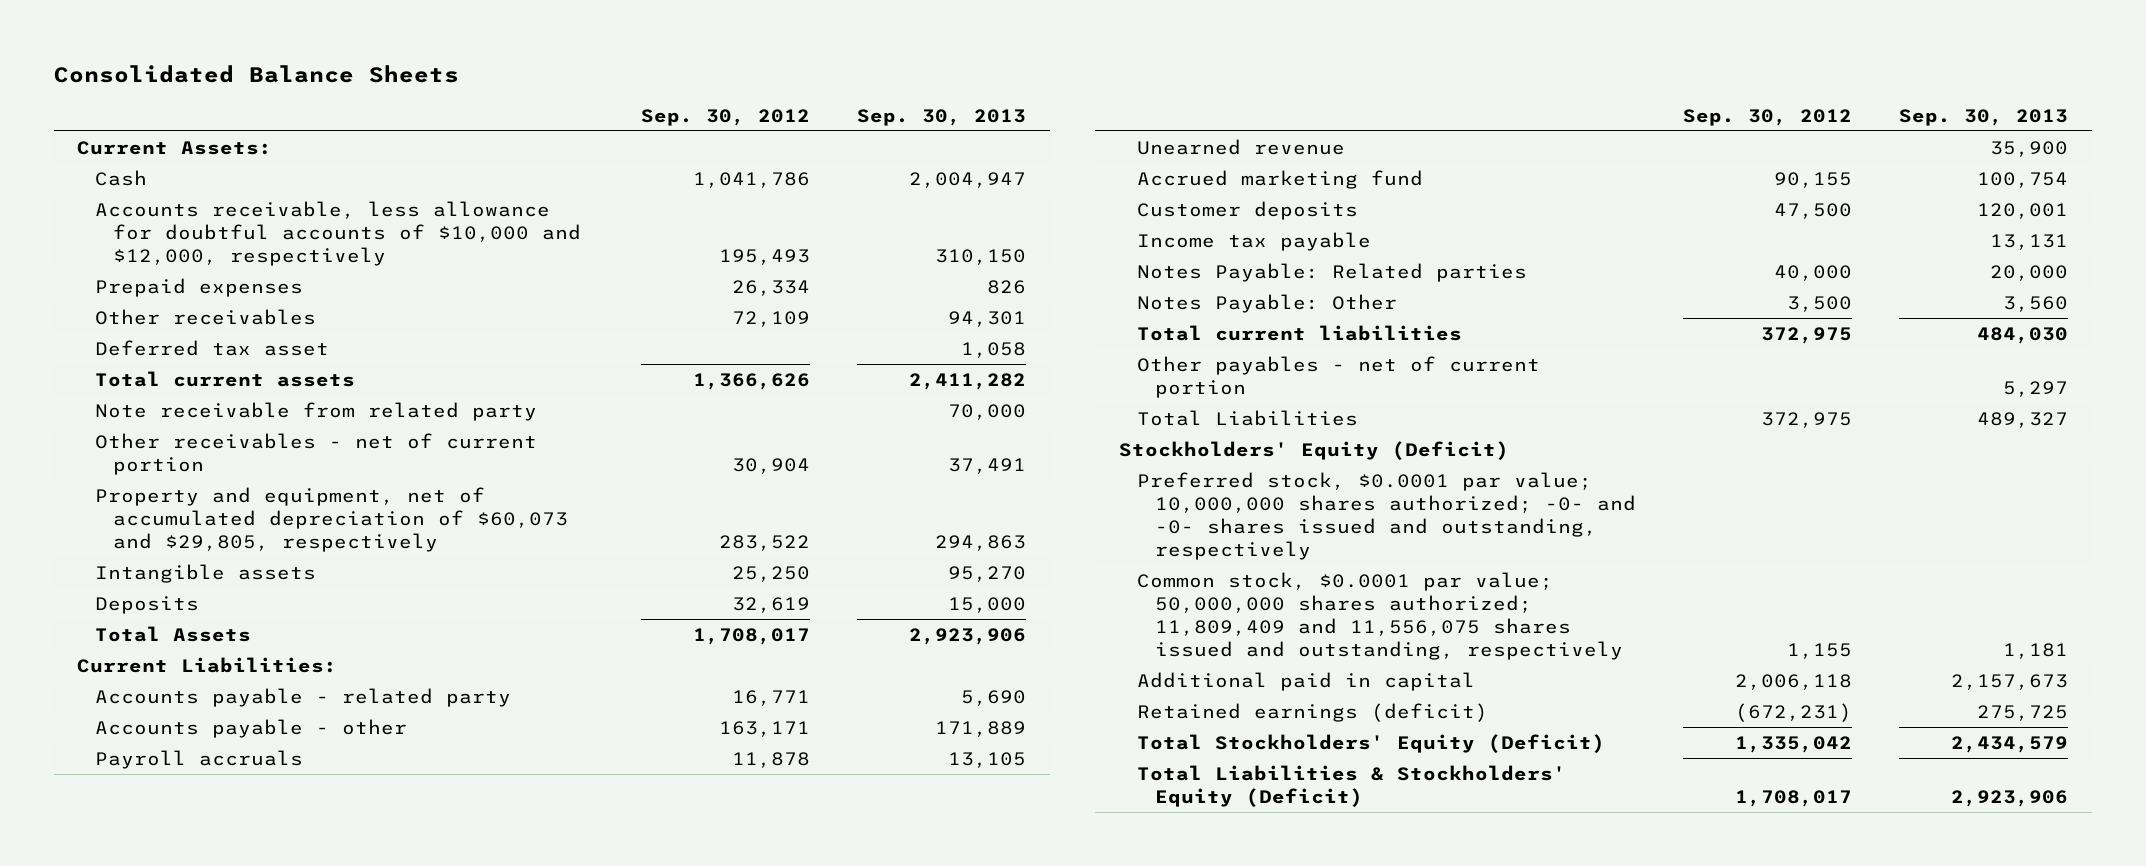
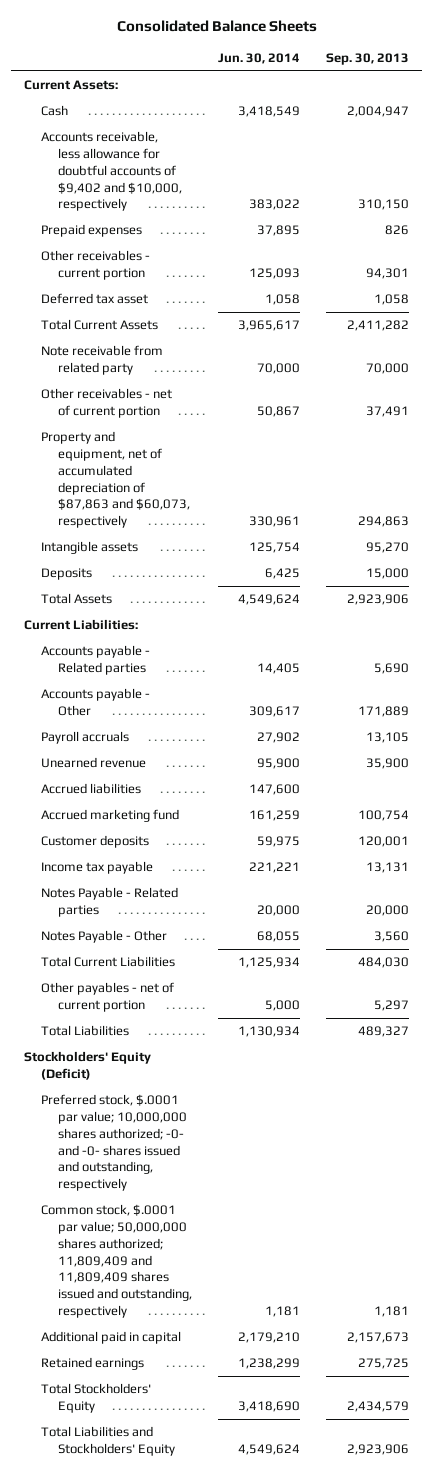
- | Sep. 30, 2012 | Sep. 30, 2013
+ | Jun. 30, 2014 | Sep. 30, 2013
- Accounts receivable, less allowance for doubtful accounts of $10,000 and $12,000, respectively | 195,493 | 310,150
+ Accounts receivable, less allowance for doubtful accounts of $9,402 and $10,000, respectively | 383,022 | 310,150
- Other receivables | 72,109 | 94,301
+ Other receivables - current portion | 125,093 | 94,301
- Total current assets | 1,366,626 | 2,411,282
+ Total Current Assets | 3,965,617 | 2,411,282
- Property and equipment, net of accumulated depreciation of $60,073 and $29,805, respectively | 283,522 | 294,863
+ Property and equipment, net of accumulated depreciation of $87,863 and $60,073, respectively | 330,961 | 294,863
- Accounts payable - related party | 16,771 | 5,690
- Accounts payable - other | 163,171 | 171,889
+ Accounts payable - Related parties | 14,405 | 5,690
+ Accounts payable - Other | 309,617 | 171,889
+ Accrued liabilities | 147,600 |
- Notes Payable: Related parties | 40,000 | 20,000
- Notes Payable: Other | 3,500 | 3,560
- Total current liabilities | 372,975 | 484,030
+ Notes Payable - Related parties | 20,000 | 20,000
+ Notes Payable - Other | 68,055 | 3,560
+ Total Current Liabilities | 1,125,934 | 484,030
- Preferred stock, $0.0001 par value; 10,000,000 shares authorized; -0- and -0- shares issued and outstanding, respectively
- Common stock, $0.0001 par value; 50,000,000 shares authorized; 11,809,409 and 11,556,075 shares issued and outstanding, respectively | 1,155 | 1,181
+ Preferred stock, $.0001 par value; 10,000,000 shares authorized; -0- and -0- shares issued and outstanding, respectively
+ Common stock, $.0001 par value; 50,000,000 shares authorized; 11,809,409 and 11,809,409 shares issued and outstanding, respectively | 1,181 | 1,181
- Retained earnings (deficit) | (672,231) | 275,725
- Total Stockholders' Equity (Deficit) | 1,335,042 | 2,434,579
- Total Liabilities & Stockholders' Equity (Deficit) | 1,708,017 | 2,923,906
+ Retained earnings | 1,238,299 | 275,725
+ Total Stockholders' Equity | 3,418,690 | 2,434,579
+ Total Liabilities and Stockholders' Equity | 4,549,624 | 2,923,906

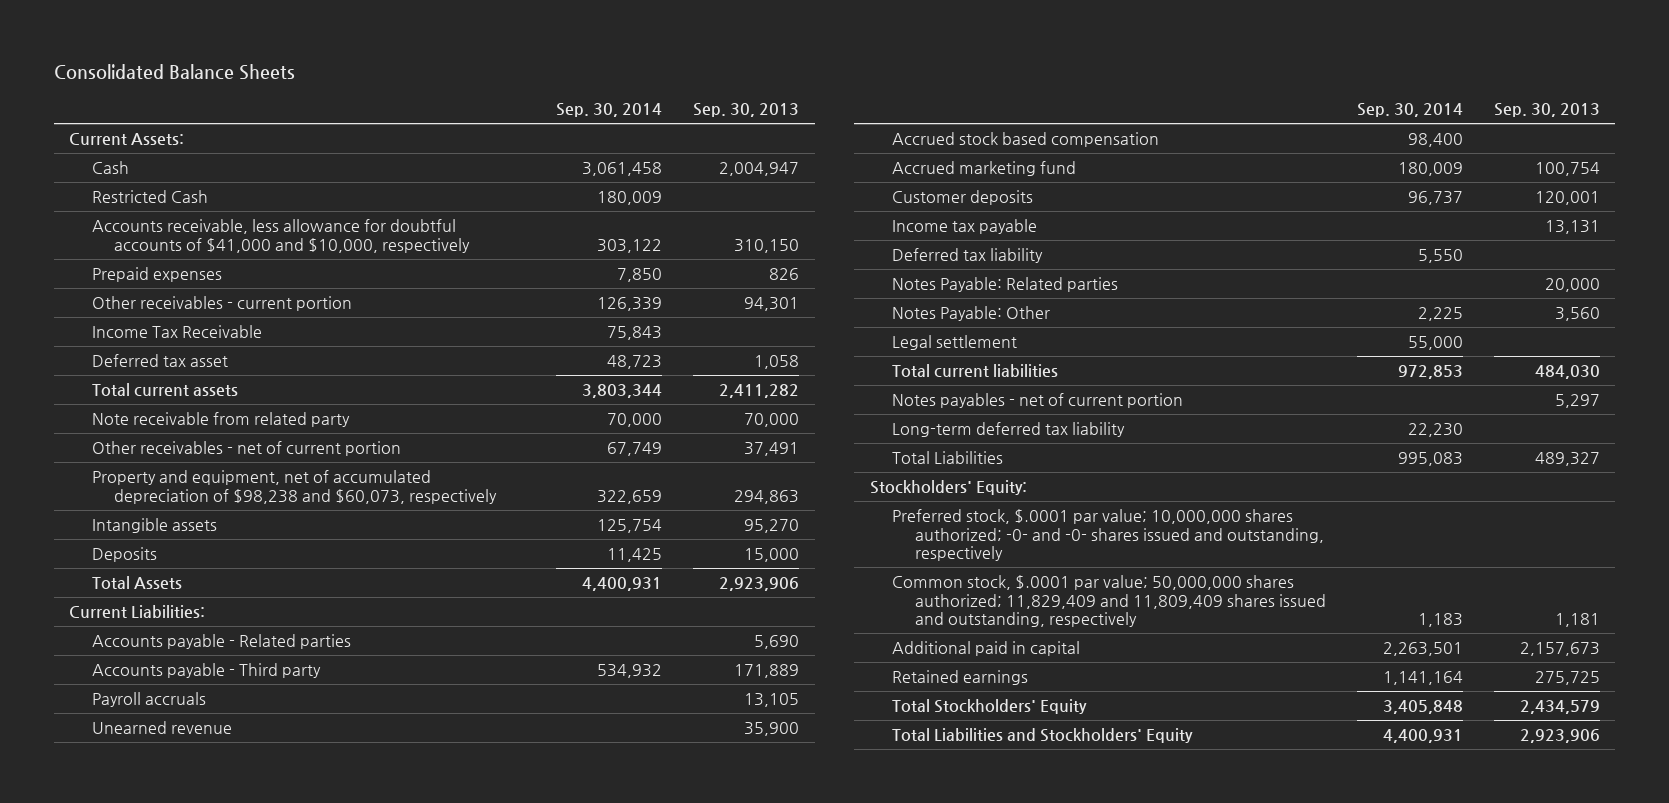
- | Jun. 30, 2014 | Sep. 30, 2013
+ | Sep. 30, 2014 | Sep. 30, 2013
- Accounts receivable, less allowance for doubtful accounts of $9,402 and $10,000, respectively | 383,022 | 310,150
+ Restricted Cash | 180,009 |
+ Accounts receivable, less allowance for doubtful accounts of $41,000 and $10,000, respectively | 303,122 | 310,150
+ Income Tax Receivable | 75,843 |
- Total Current Assets | 3,965,617 | 2,411,282
+ Total current assets | 3,803,344 | 2,411,282
- Property and equipment, net of accumulated depreciation of $87,863 and $60,073, respectively | 330,961 | 294,863
+ Property and equipment, net of accumulated depreciation of $98,238 and $60,073, respectively | 322,659 | 294,863
- Accounts payable - Other | 309,617 | 171,889
+ Accounts payable - Third party | 534,932 | 171,889
- Accrued liabilities | 147,600 |
+ Accrued stock based compensation | 98,400 |
- Notes Payable - Related parties | 20,000 | 20,000
- Notes Payable - Other | 68,055 | 3,560
- Total Current Liabilities | 1,125,934 | 484,030
- Other payables - net of current portion | 5,000 | 5,297
+ Deferred tax liability | 5,550 |
+ Notes Payable: Related parties | | 20,000
+ Notes Payable: Other | 2,225 | 3,560
+ Legal settlement | 55,000 |
+ Total current liabilities | 972,853 | 484,030
+ Notes payables - net of current portion | | 5,297
+ Long-term deferred tax liability | 22,230 |
- Stockholders' Equity (Deficit)
+ Stockholders' Equity:
- Common stock, $.0001 par value; 50,000,000 shares authorized; 11,809,409 and 11,809,409 shares issued and outstanding, respectively | 1,181 | 1,181
+ Common stock, $.0001 par value; 50,000,000 shares authorized; 11,829,409 and 11,809,409 shares issued and outstanding, respectively | 1,183 | 1,181

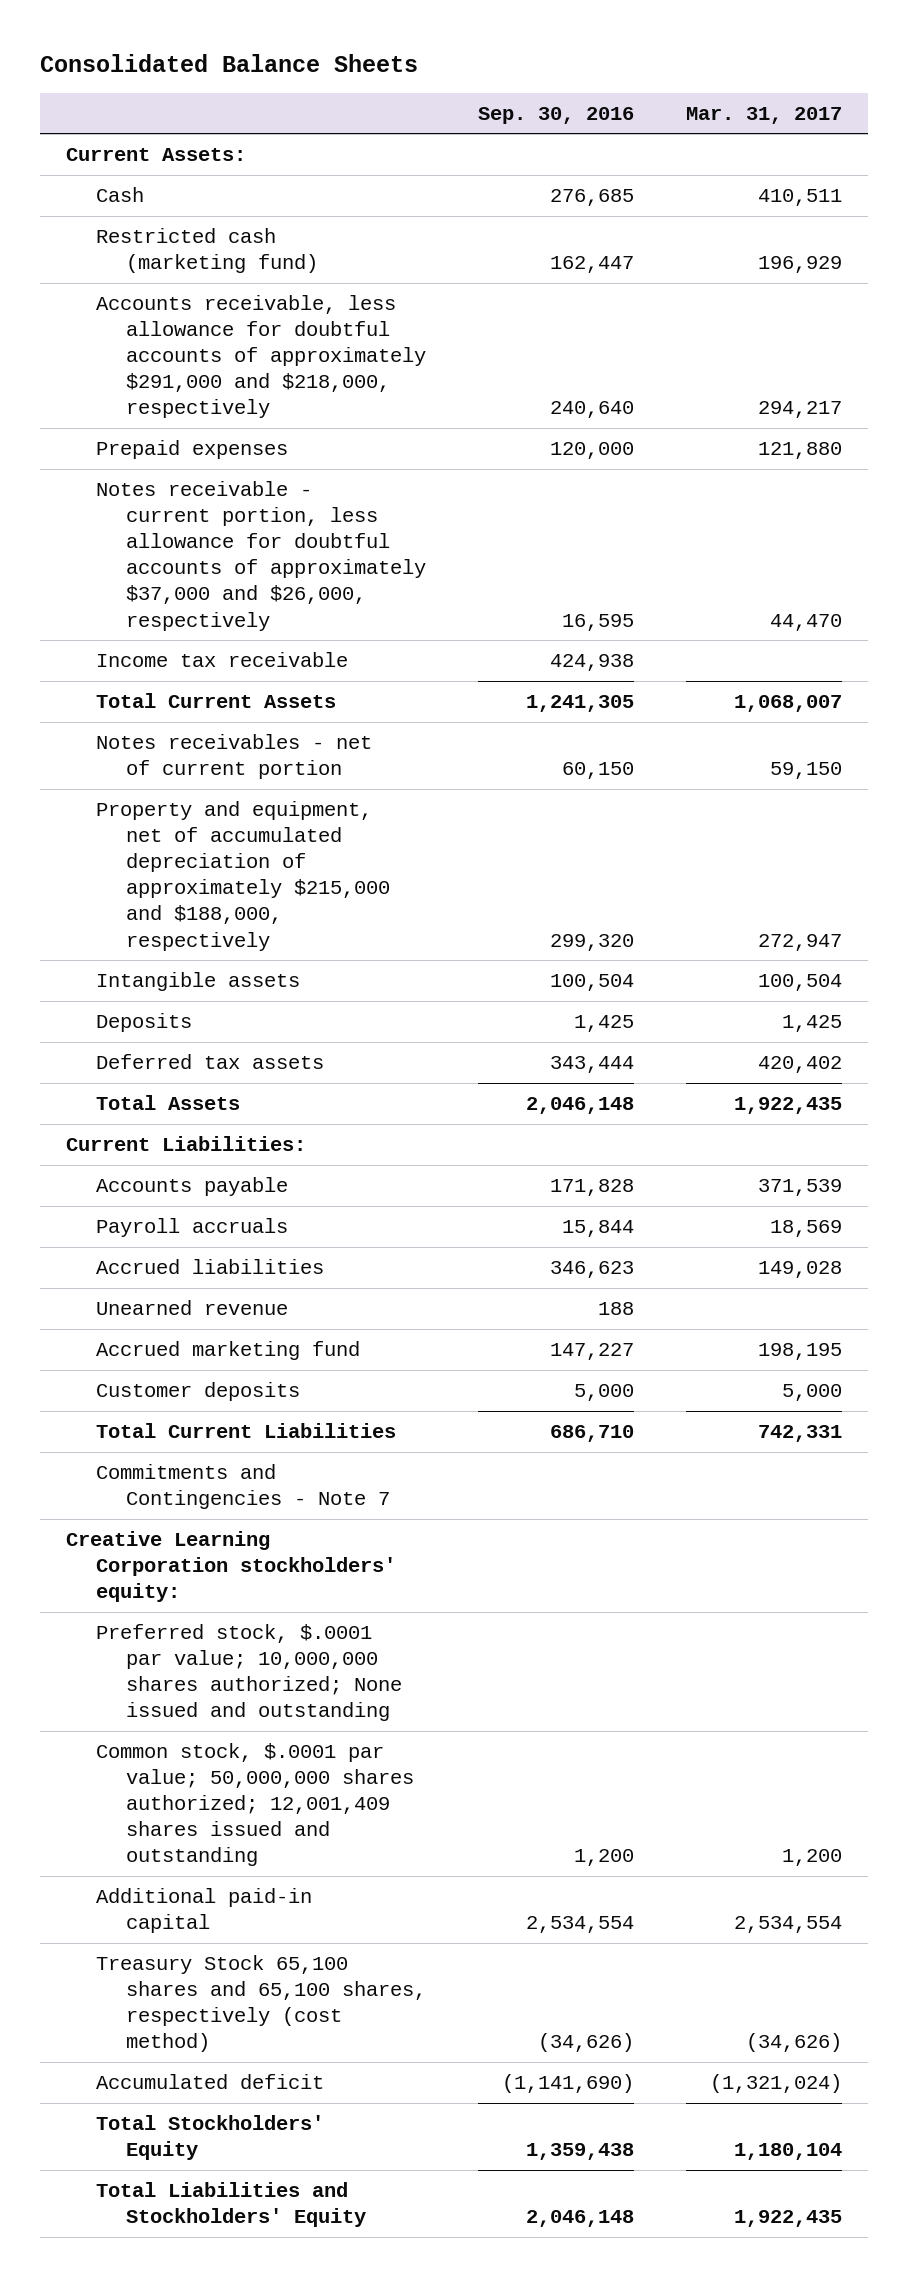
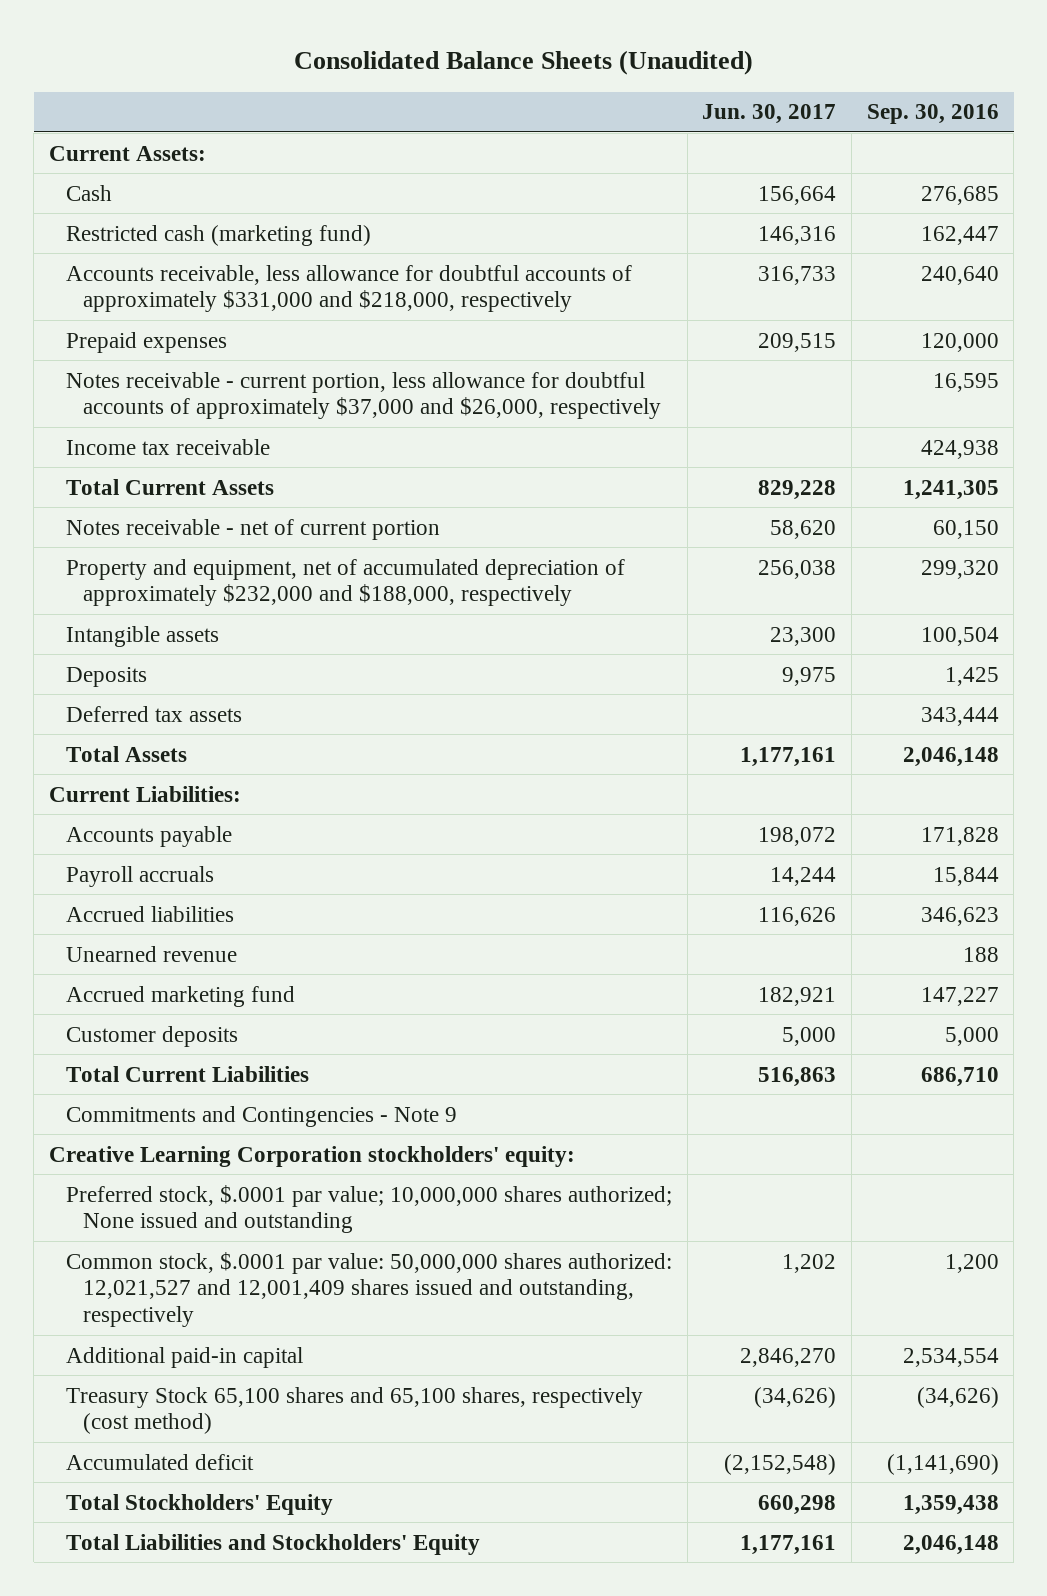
- Consolidated Balance Sheets
+ Consolidated Balance Sheets (Unaudited)
- | Sep. 30, 2016 | Mar. 31, 2017
+ | Jun. 30, 2017 | Sep. 30, 2016
- Accounts receivable, less allowance for doubtful accounts of approximately $291,000 and $218,000, respectively | 240,640 | 294,217
+ Accounts receivable, less allowance for doubtful accounts of approximately $331,000 and $218,000, respectively | 316,733 | 240,640
- Notes receivables - net of current portion | 60,150 | 59,150
- Property and equipment, net of accumulated depreciation of approximately $215,000 and $188,000, respectively | 299,320 | 272,947
+ Notes receivable - net of current portion | 58,620 | 60,150
+ Property and equipment, net of accumulated depreciation of approximately $232,000 and $188,000, respectively | 256,038 | 299,320
- Commitments and Contingencies - Note 7
+ Commitments and Contingencies - Note 9
- Common stock, $.0001 par value; 50,000,000 shares authorized; 12,001,409 shares issued and outstanding | 1,200 | 1,200
+ Common stock, $.0001 par value: 50,000,000 shares authorized: 12,021,527 and 12,001,409 shares issued and outstanding, respectively | 1,202 | 1,200

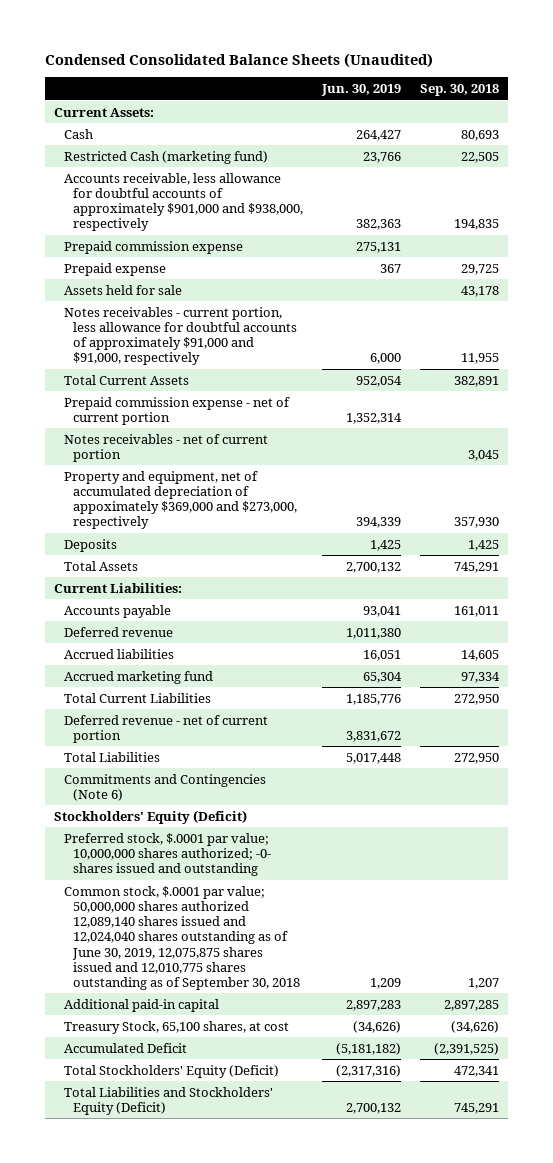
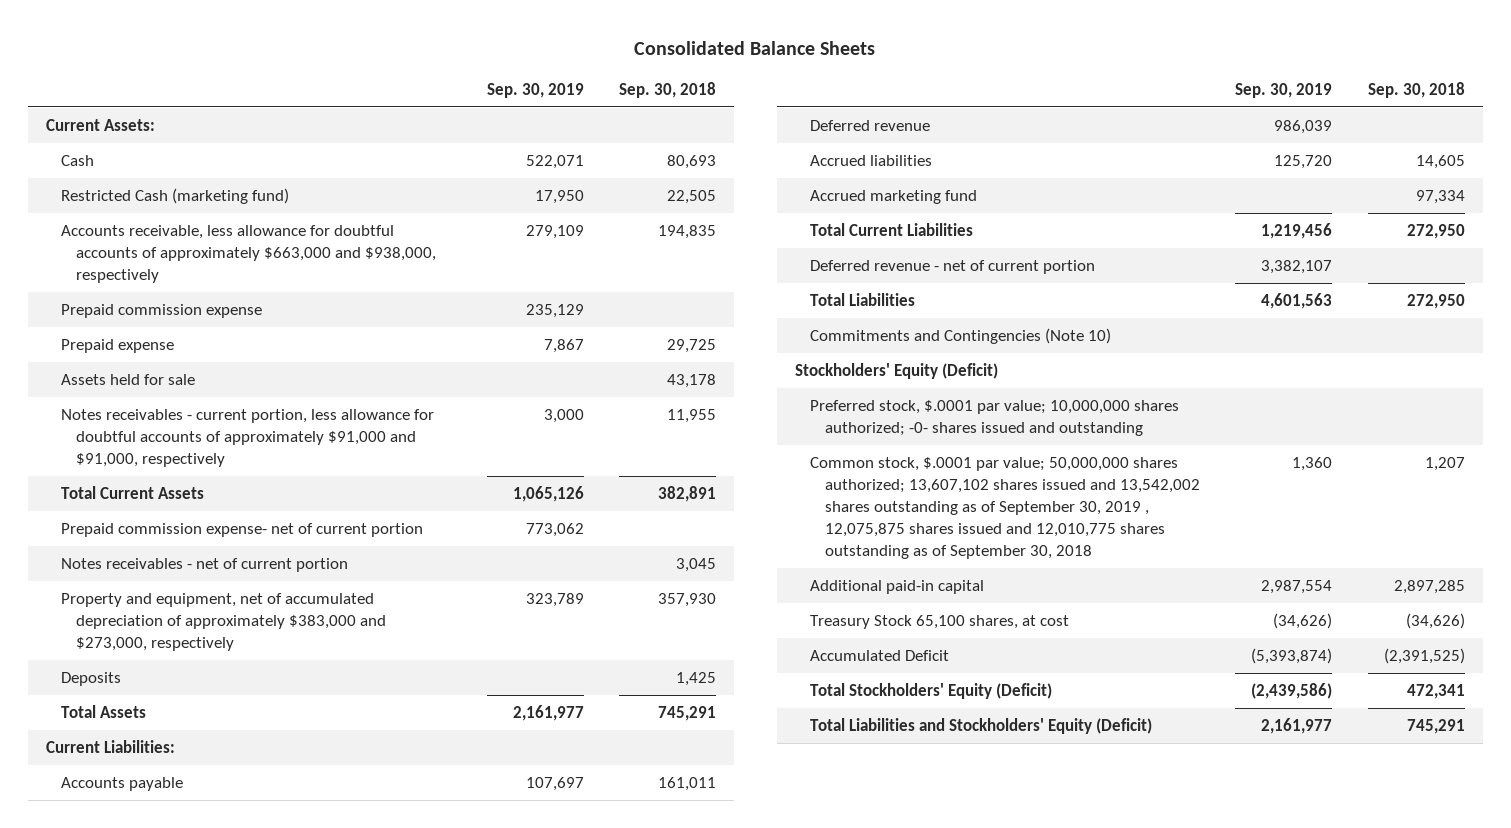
- Condensed Consolidated Balance Sheets (Unaudited)
+ Consolidated Balance Sheets
- | Jun. 30, 2019 | Sep. 30, 2018
+ | Sep. 30, 2019 | Sep. 30, 2018
- Accounts receivable, less allowance for doubtful accounts of approximately $901,000 and $938,000, respectively | 382,363 | 194,835
+ Accounts receivable, less allowance for doubtful accounts of approximately $663,000 and $938,000, respectively | 279,109 | 194,835
- Prepaid commission expense - net of current portion | 1,352,314 |
+ Prepaid commission expense- net of current portion | 773,062 |
- Property and equipment, net of accumulated depreciation of appoximately $369,000 and $273,000, respectively | 394,339 | 357,930
+ Property and equipment, net of accumulated depreciation of approximately $383,000 and $273,000, respectively | 323,789 | 357,930
- Commitments and Contingencies (Note 6)
+ Commitments and Contingencies (Note 10)
- Common stock, $.0001 par value; 50,000,000 shares authorized 12,089,140 shares issued and 12,024,040 shares outstanding as of June 30, 2019, 12,075,875 shares issued and 12,010,775 shares outstanding as of September 30, 2018 | 1,209 | 1,207
+ Common stock, $.0001 par value; 50,000,000 shares authorized; 13,607,102 shares issued and 13,542,002 shares outstanding as of September 30, 2019 , 12,075,875 shares issued and 12,010,775 shares outstanding as of September 30, 2018 | 1,360 | 1,207
- Treasury Stock, 65,100 shares, at cost | (34,626) | (34,626)
+ Treasury Stock 65,100 shares, at cost | (34,626) | (34,626)

